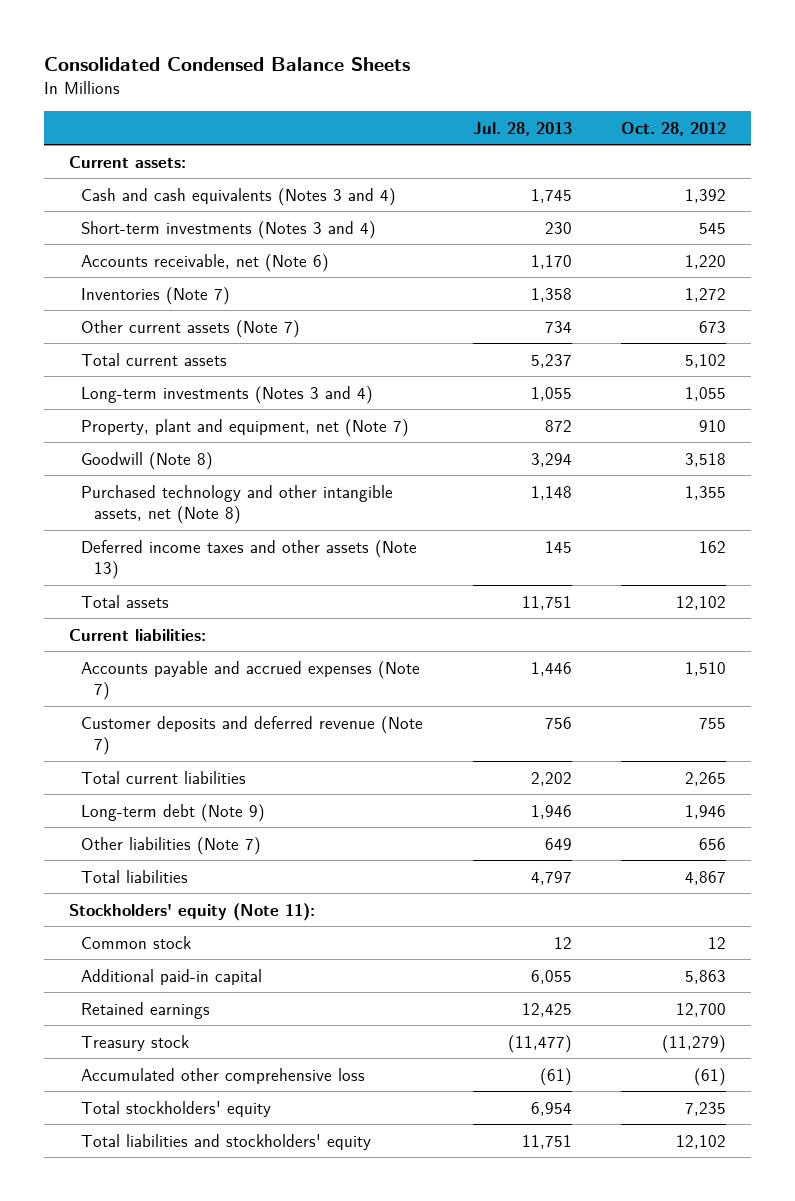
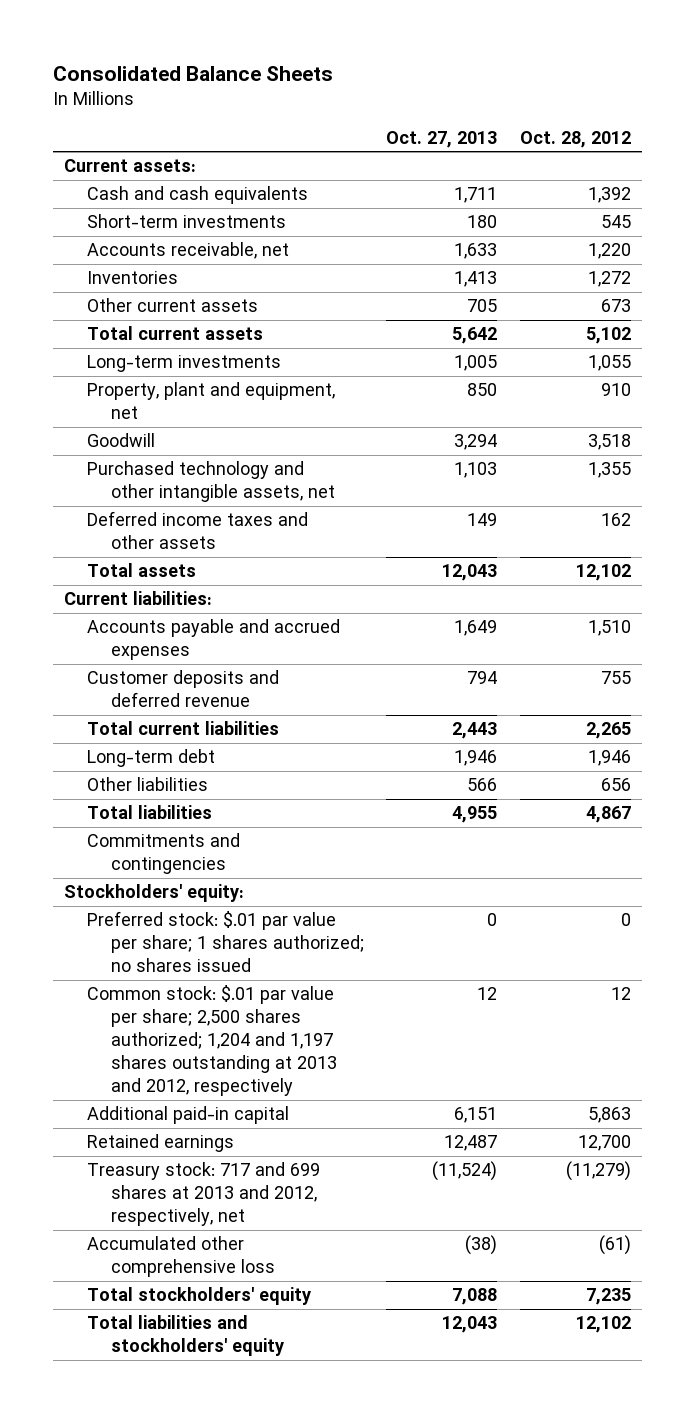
- Consolidated Condensed Balance Sheets
+ Consolidated Balance Sheets
- | Jul. 28, 2013 | Oct. 28, 2012
+ | Oct. 27, 2013 | Oct. 28, 2012
- Cash and cash equivalents (Notes 3 and 4) | 1,745 | 1,392
- Short-term investments (Notes 3 and 4) | 230 | 545
- Accounts receivable, net (Note 6) | 1,170 | 1,220
- Inventories (Note 7) | 1,358 | 1,272
- Other current assets (Note 7) | 734 | 673
+ Cash and cash equivalents | 1,711 | 1,392
+ Short-term investments | 180 | 545
+ Accounts receivable, net | 1,633 | 1,220
+ Inventories | 1,413 | 1,272
+ Other current assets | 705 | 673
- Long-term investments (Notes 3 and 4) | 1,055 | 1,055
- Property, plant and equipment, net (Note 7) | 872 | 910
- Goodwill (Note 8) | 3,294 | 3,518
- Purchased technology and other intangible assets, net (Note 8) | 1,148 | 1,355
- Deferred income taxes and other assets (Note 13) | 145 | 162
+ Long-term investments | 1,005 | 1,055
+ Property, plant and equipment, net | 850 | 910
+ Goodwill | 3,294 | 3,518
+ Purchased technology and other intangible assets, net | 1,103 | 1,355
+ Deferred income taxes and other assets | 149 | 162
- Accounts payable and accrued expenses (Note 7) | 1,446 | 1,510
- Customer deposits and deferred revenue (Note 7) | 756 | 755
+ Accounts payable and accrued expenses | 1,649 | 1,510
+ Customer deposits and deferred revenue | 794 | 755
- Long-term debt (Note 9) | 1,946 | 1,946
- Other liabilities (Note 7) | 649 | 656
+ Long-term debt | 1,946 | 1,946
+ Other liabilities | 566 | 656
- Stockholders' equity (Note 11):
- Common stock | 12 | 12
+ Commitments and contingencies
+ Stockholders' equity:
+ Preferred stock: $.01 par value per share; 1 shares authorized; no shares issued | 0 | 0
+ Common stock: $.01 par value per share; 2,500 shares authorized; 1,204 and 1,197 shares outstanding at 2013 and 2012, respectively | 12 | 12
- Treasury stock | (11,477) | (11,279)
+ Treasury stock: 717 and 699 shares at 2013 and 2012, respectively, net | (11,524) | (11,279)

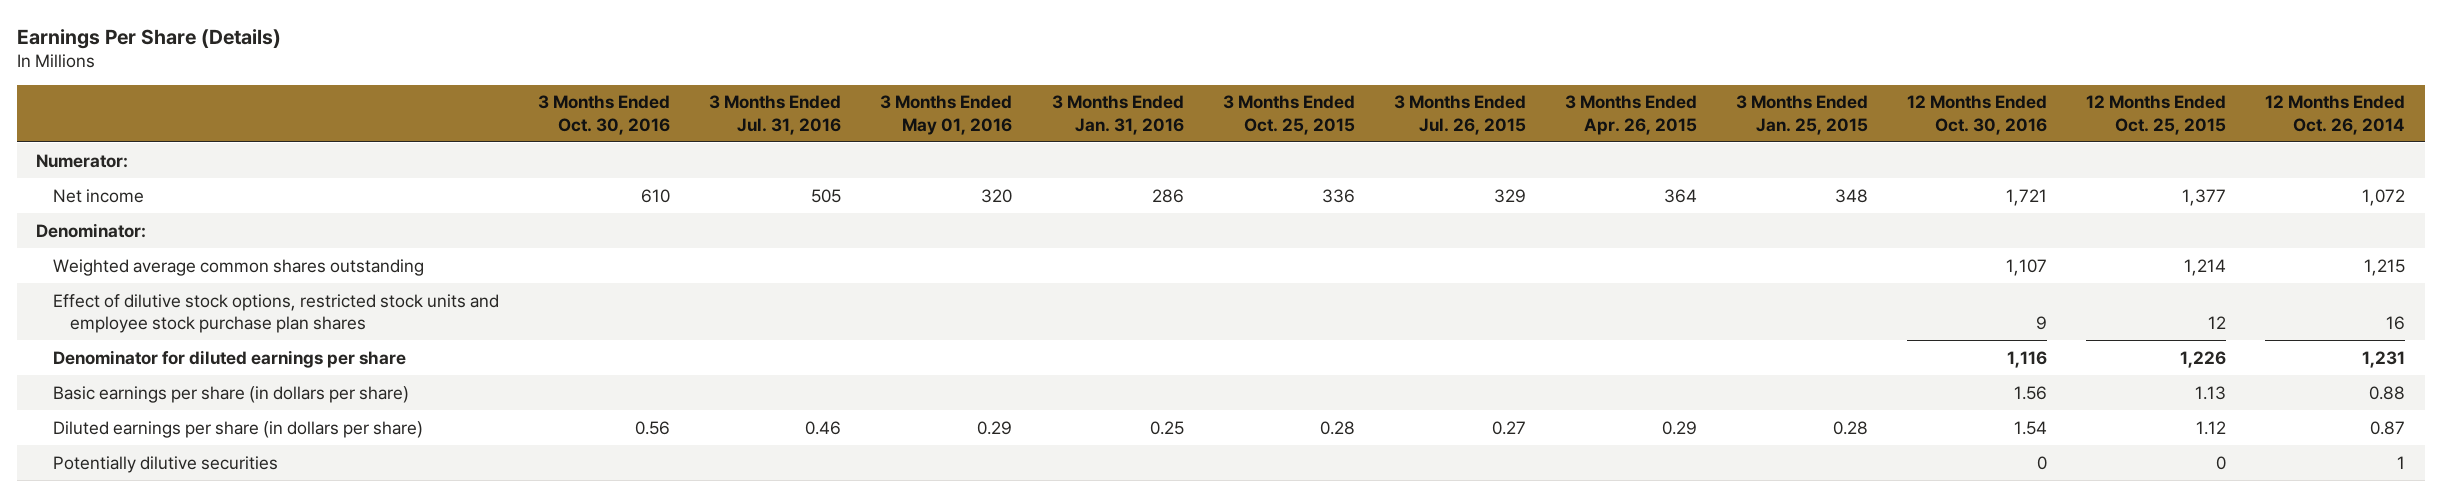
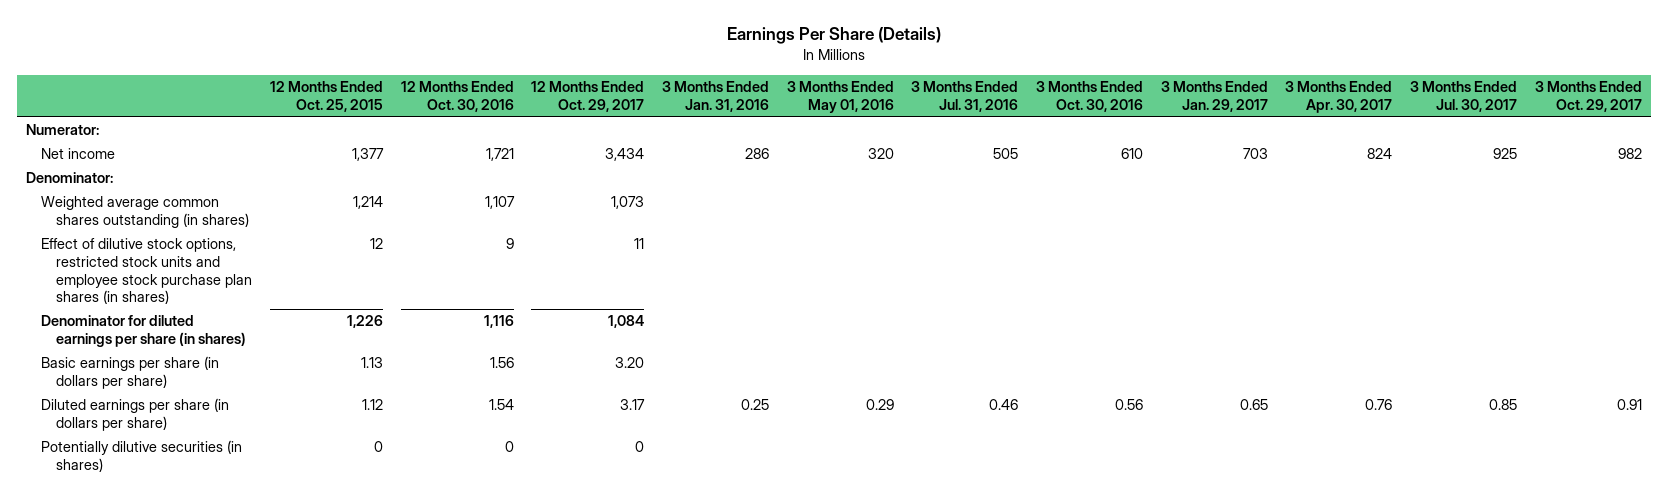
- | 3 Months Ended Oct. 30, 2016 | 3 Months Ended Jul. 31, 2016 | 3 Months Ended May 01, 2016 | 3 Months Ended Jan. 31, 2016 | 3 Months Ended Oct. 25, 2015 | 3 Months Ended Jul. 26, 2015 | 3 Months Ended Apr. 26, 2015 | 3 Months Ended Jan. 25, 2015 | 12 Months Ended Oct. 30, 2016 | 12 Months Ended Oct. 25, 2015 | 12 Months Ended Oct. 26, 2014
+ | 12 Months Ended Oct. 25, 2015 | 12 Months Ended Oct. 30, 2016 | 12 Months Ended Oct. 29, 2017 | 3 Months Ended Jan. 31, 2016 | 3 Months Ended May 01, 2016 | 3 Months Ended Jul. 31, 2016 | 3 Months Ended Oct. 30, 2016 | 3 Months Ended Jan. 29, 2017 | 3 Months Ended Apr. 30, 2017 | 3 Months Ended Jul. 30, 2017 | 3 Months Ended Oct. 29, 2017
- Weighted average common shares outstanding | | | | | | | | | 1,107 | 1,214 | 1,215
- Effect of dilutive stock options, restricted stock units and employee stock purchase plan shares | | | | | | | | | 9 | 12 | 16
- Denominator for diluted earnings per share | | | | | | | | | 1,116 | 1,226 | 1,231
+ Weighted average common shares outstanding (in shares) | 1,214 | 1,107 | 1,073 | | | | | | | |
+ Effect of dilutive stock options, restricted stock units and employee stock purchase plan shares (in shares) | 12 | 9 | 11 | | | | | | | |
+ Denominator for diluted earnings per share (in shares) | 1,226 | 1,116 | 1,084 | | | | | | | |
- Potentially dilutive securities | | | | | | | | | 0 | 0 | 1
+ Potentially dilutive securities (in shares) | 0 | 0 | 0 | | | | | | | |

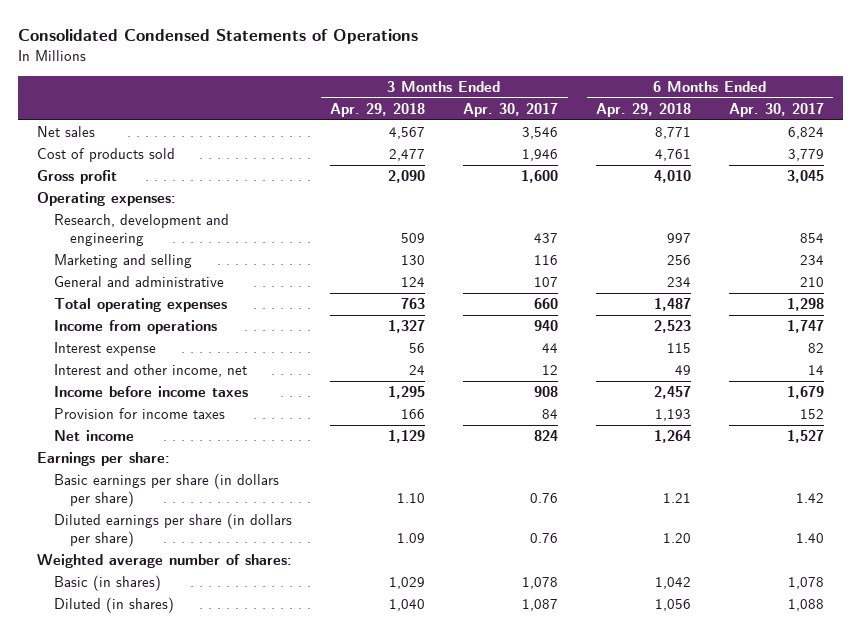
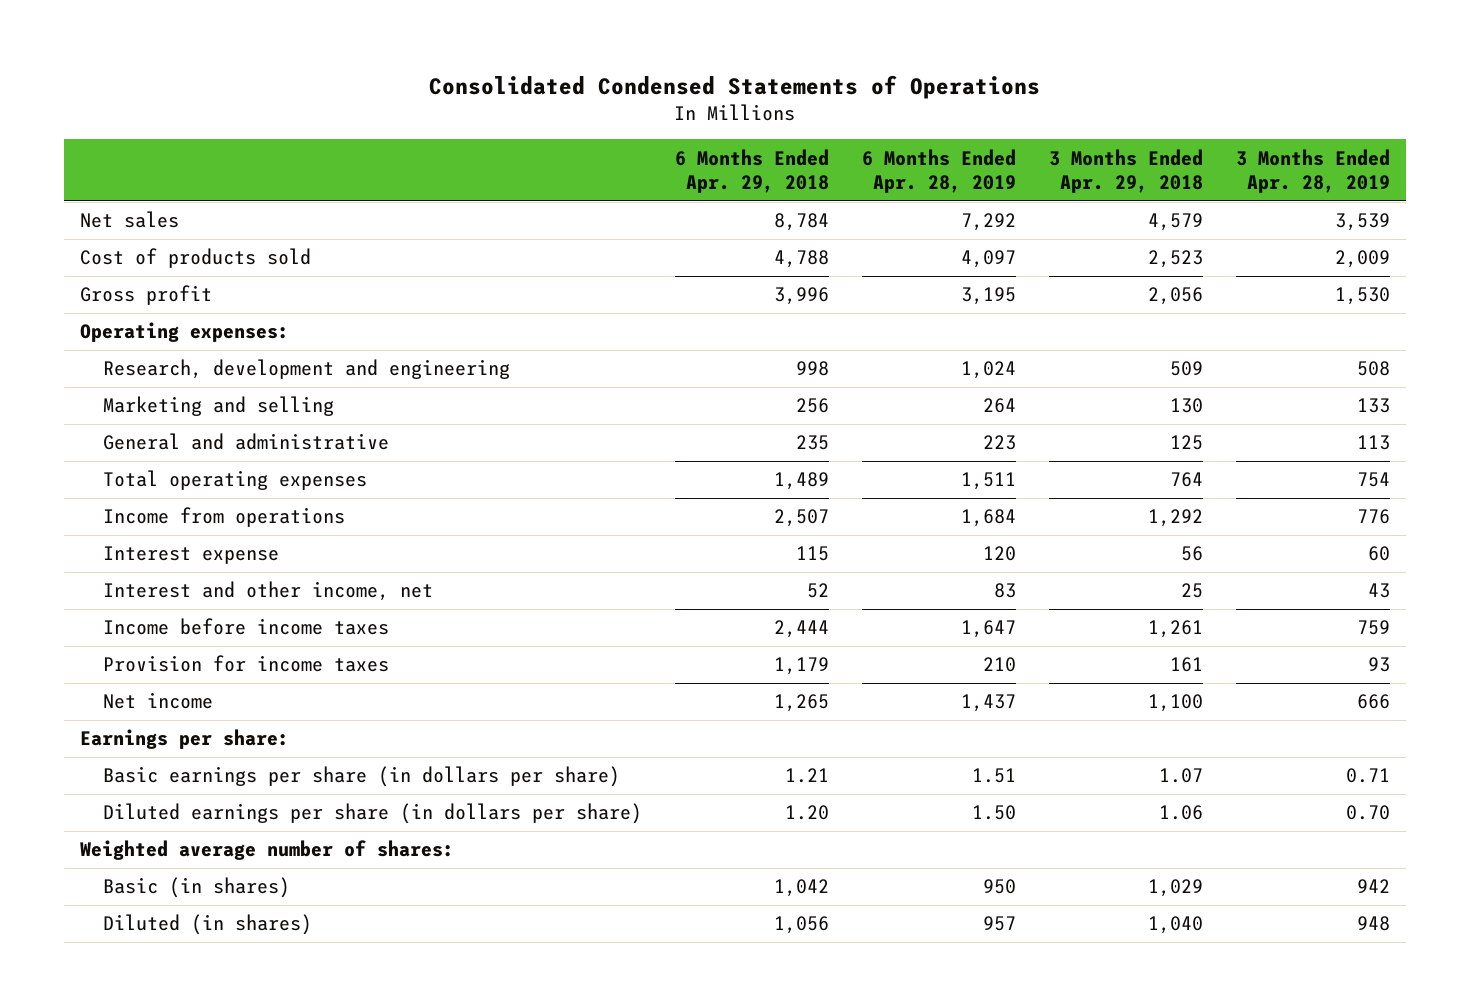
- | 3 Months Ended Apr. 29, 2018 | 3 Months Ended Apr. 30, 2017 | 6 Months Ended Apr. 29, 2018 | 6 Months Ended Apr. 30, 2017
+ | 6 Months Ended Apr. 29, 2018 | 6 Months Ended Apr. 28, 2019 | 3 Months Ended Apr. 29, 2018 | 3 Months Ended Apr. 28, 2019
- Net sales | 4,567 | 3,546 | 8,771 | 6,824
- Cost of products sold | 2,477 | 1,946 | 4,761 | 3,779
- Gross profit | 2,090 | 1,600 | 4,010 | 3,045
+ Net sales | 8,784 | 7,292 | 4,579 | 3,539
+ Cost of products sold | 4,788 | 4,097 | 2,523 | 2,009
+ Gross profit | 3,996 | 3,195 | 2,056 | 1,530
- Research, development and engineering | 509 | 437 | 997 | 854
+ Research, development and engineering | 998 | 1,024 | 509 | 508
- General and administrative | 124 | 107 | 234 | 210
- Total operating expenses | 763 | 660 | 1,487 | 1,298
- Income from operations | 1,327 | 940 | 2,523 | 1,747
+ General and administrative | 235 | 223 | 125 | 113
+ Total operating expenses | 1,489 | 1,511 | 764 | 754
+ Income from operations | 2,507 | 1,684 | 1,292 | 776
- Interest and other income, net | 24 | 12 | 49 | 14
- Income before income taxes | 1,295 | 908 | 2,457 | 1,679
- Provision for income taxes | 166 | 84 | 1,193 | 152
- Net income | 1,129 | 824 | 1,264 | 1,527
+ Interest and other income, net | 52 | 83 | 25 | 43
+ Income before income taxes | 2,444 | 1,647 | 1,261 | 759
+ Provision for income taxes | 1,179 | 210 | 161 | 93
+ Net income | 1,265 | 1,437 | 1,100 | 666
- Basic earnings per share (in dollars per share) | 1.10 | 0.76 | 1.21 | 1.42
- Diluted earnings per share (in dollars per share) | 1.09 | 0.76 | 1.20 | 1.40
+ Basic earnings per share (in dollars per share) | 1.21 | 1.51 | 1.07 | 0.71
+ Diluted earnings per share (in dollars per share) | 1.20 | 1.50 | 1.06 | 0.70

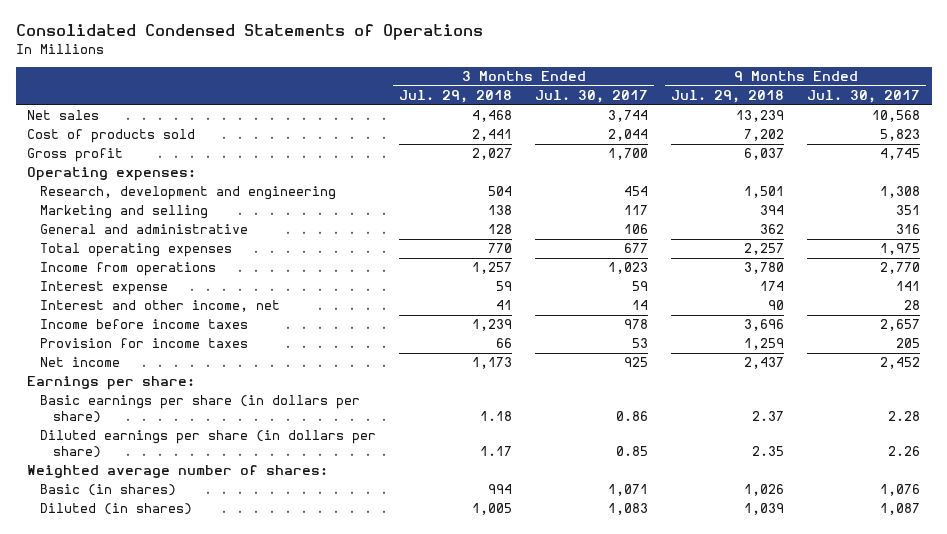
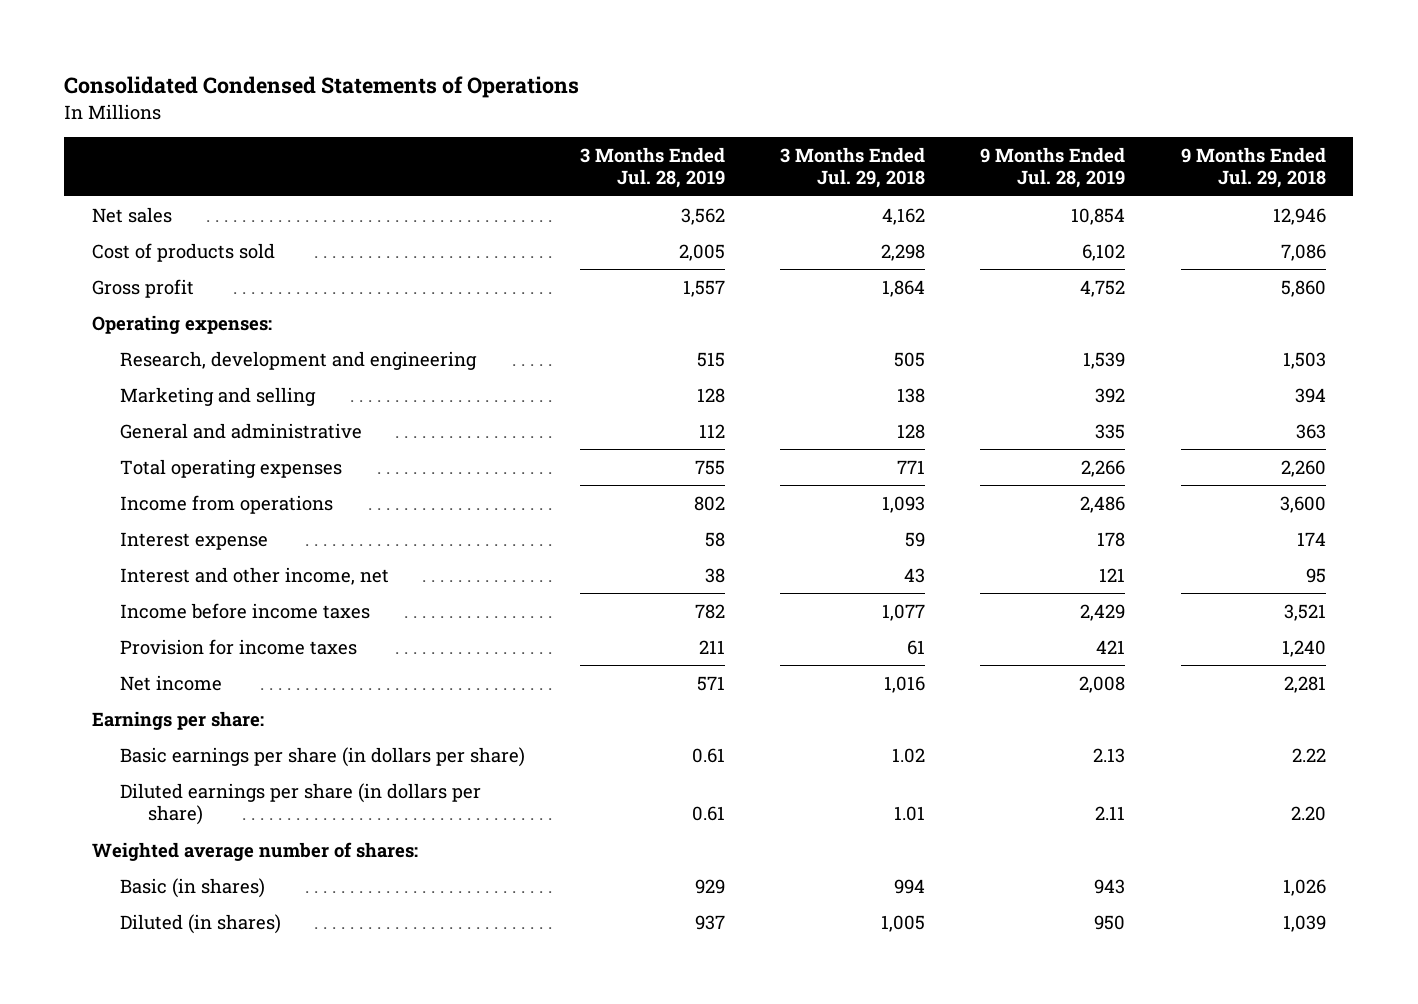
- | 3 Months Ended Jul. 29, 2018 | 3 Months Ended Jul. 30, 2017 | 9 Months Ended Jul. 29, 2018 | 9 Months Ended Jul. 30, 2017
+ | 3 Months Ended Jul. 28, 2019 | 3 Months Ended Jul. 29, 2018 | 9 Months Ended Jul. 28, 2019 | 9 Months Ended Jul. 29, 2018
- Net sales | 4,468 | 3,744 | 13,239 | 10,568
- Cost of products sold | 2,441 | 2,044 | 7,202 | 5,823
- Gross profit | 2,027 | 1,700 | 6,037 | 4,745
+ Net sales | 3,562 | 4,162 | 10,854 | 12,946
+ Cost of products sold | 2,005 | 2,298 | 6,102 | 7,086
+ Gross profit | 1,557 | 1,864 | 4,752 | 5,860
- Research, development and engineering | 504 | 454 | 1,501 | 1,308
+ Research, development and engineering | 515 | 505 | 1,539 | 1,503
- General and administrative | 128 | 106 | 362 | 316
- Total operating expenses | 770 | 677 | 2,257 | 1,975
- Income from operations | 1,257 | 1,023 | 3,780 | 2,770
+ General and administrative | 112 | 128 | 335 | 363
+ Total operating expenses | 755 | 771 | 2,266 | 2,260
+ Income from operations | 802 | 1,093 | 2,486 | 3,600
- Interest and other income, net | 41 | 14 | 90 | 28
- Income before income taxes | 1,239 | 978 | 3,696 | 2,657
- Provision for income taxes | 66 | 53 | 1,259 | 205
- Net income | 1,173 | 925 | 2,437 | 2,452
+ Interest and other income, net | 38 | 43 | 121 | 95
+ Income before income taxes | 782 | 1,077 | 2,429 | 3,521
+ Provision for income taxes | 211 | 61 | 421 | 1,240
+ Net income | 571 | 1,016 | 2,008 | 2,281
- Basic earnings per share (in dollars per share) | 1.18 | 0.86 | 2.37 | 2.28
- Diluted earnings per share (in dollars per share) | 1.17 | 0.85 | 2.35 | 2.26
+ Basic earnings per share (in dollars per share) | 0.61 | 1.02 | 2.13 | 2.22
+ Diluted earnings per share (in dollars per share) | 0.61 | 1.01 | 2.11 | 2.20

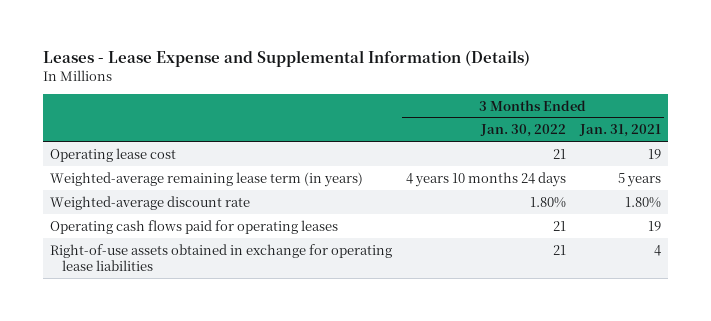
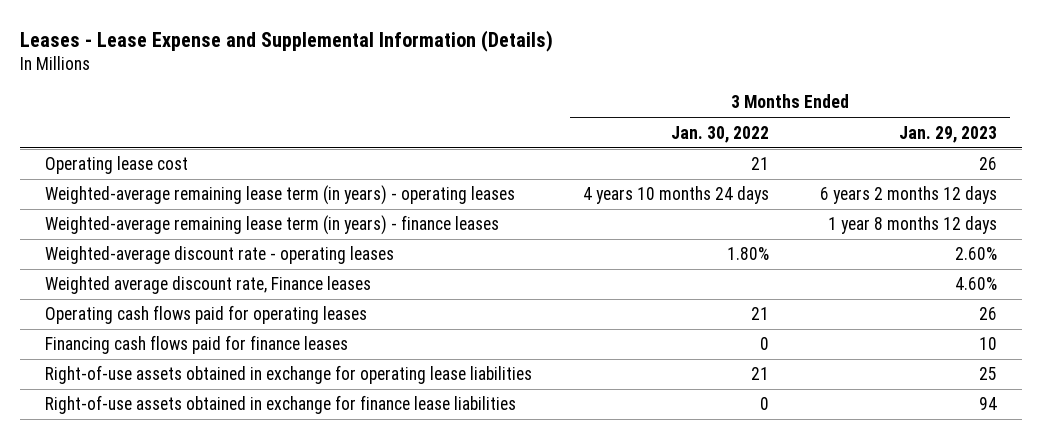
- | 3 Months Ended Jan. 30, 2022 | 3 Months Ended Jan. 31, 2021
+ | 3 Months Ended Jan. 30, 2022 | 3 Months Ended Jan. 29, 2023
- Weighted-average remaining lease term (in years) | 4 years 10 months 24 days | 5 years
- Weighted-average discount rate | 1.80% | 1.80%
+ Weighted-average remaining lease term (in years) - operating leases | 4 years 10 months 24 days | 6 years 2 months 12 days
+ Weighted-average remaining lease term (in years) - finance leases | | 1 year 8 months 12 days
+ Weighted-average discount rate - operating leases | 1.80% | 2.60%
+ Weighted average discount rate, Finance leases | | 4.60%
+ Financing cash flows paid for finance leases | 0 | 10
+ Right-of-use assets obtained in exchange for finance lease liabilities | 0 | 94

